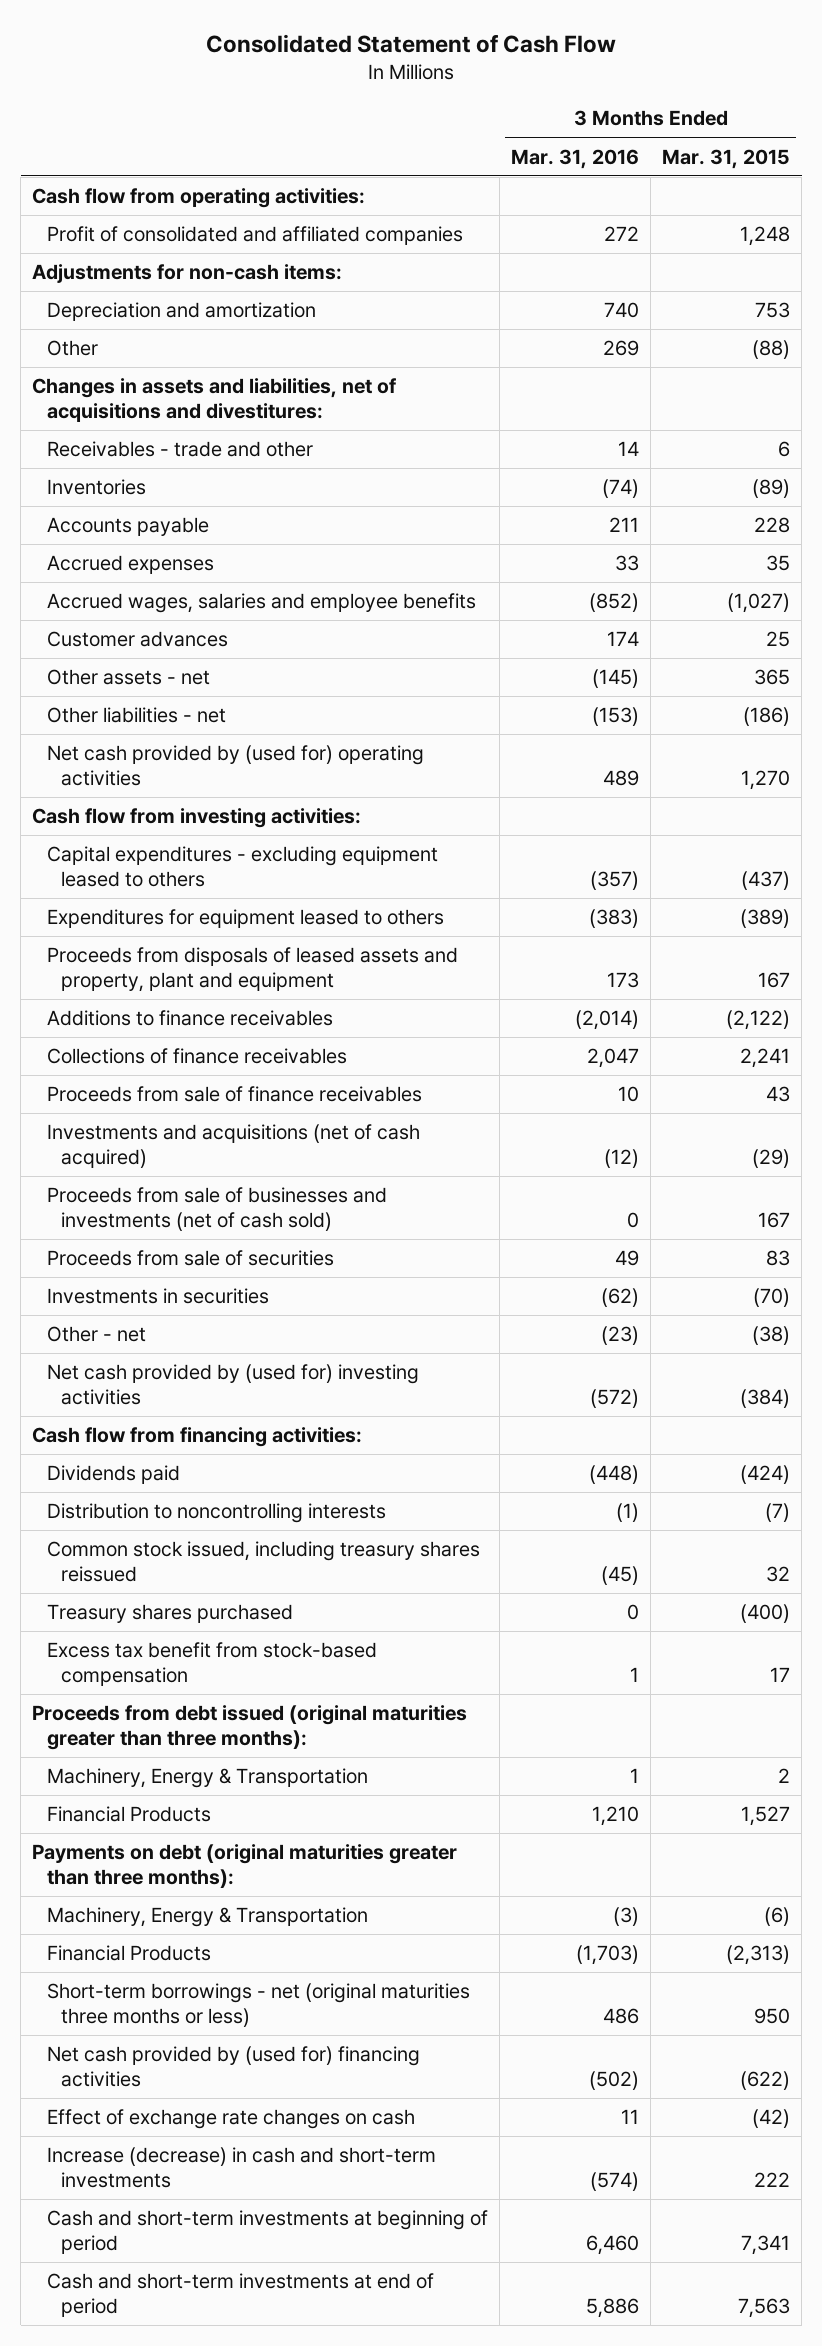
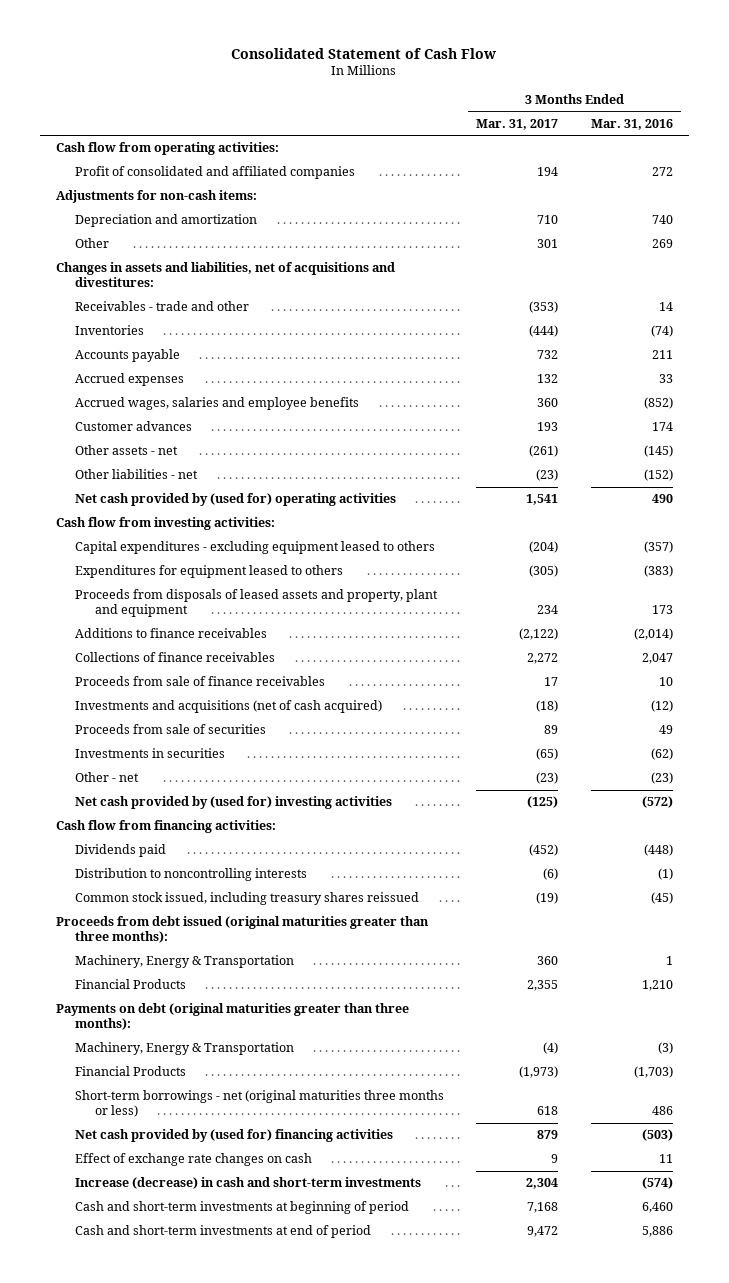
- | 3 Months Ended Mar. 31, 2016 | 3 Months Ended Mar. 31, 2015
+ | 3 Months Ended Mar. 31, 2017 | 3 Months Ended Mar. 31, 2016
- Other liabilities - net | (153) | (186)
- Net cash provided by (used for) operating activities | 489 | 1,270
+ Other liabilities - net | (23) | (152)
+ Net cash provided by (used for) operating activities | 1,541 | 490
- Proceeds from sale of businesses and investments (net of cash sold) | 0 | 167
- Treasury shares purchased | 0 | (400)
- Excess tax benefit from stock-based compensation | 1 | 17
- Net cash provided by (used for) financing activities | (502) | (622)
+ Net cash provided by (used for) financing activities | 879 | (503)

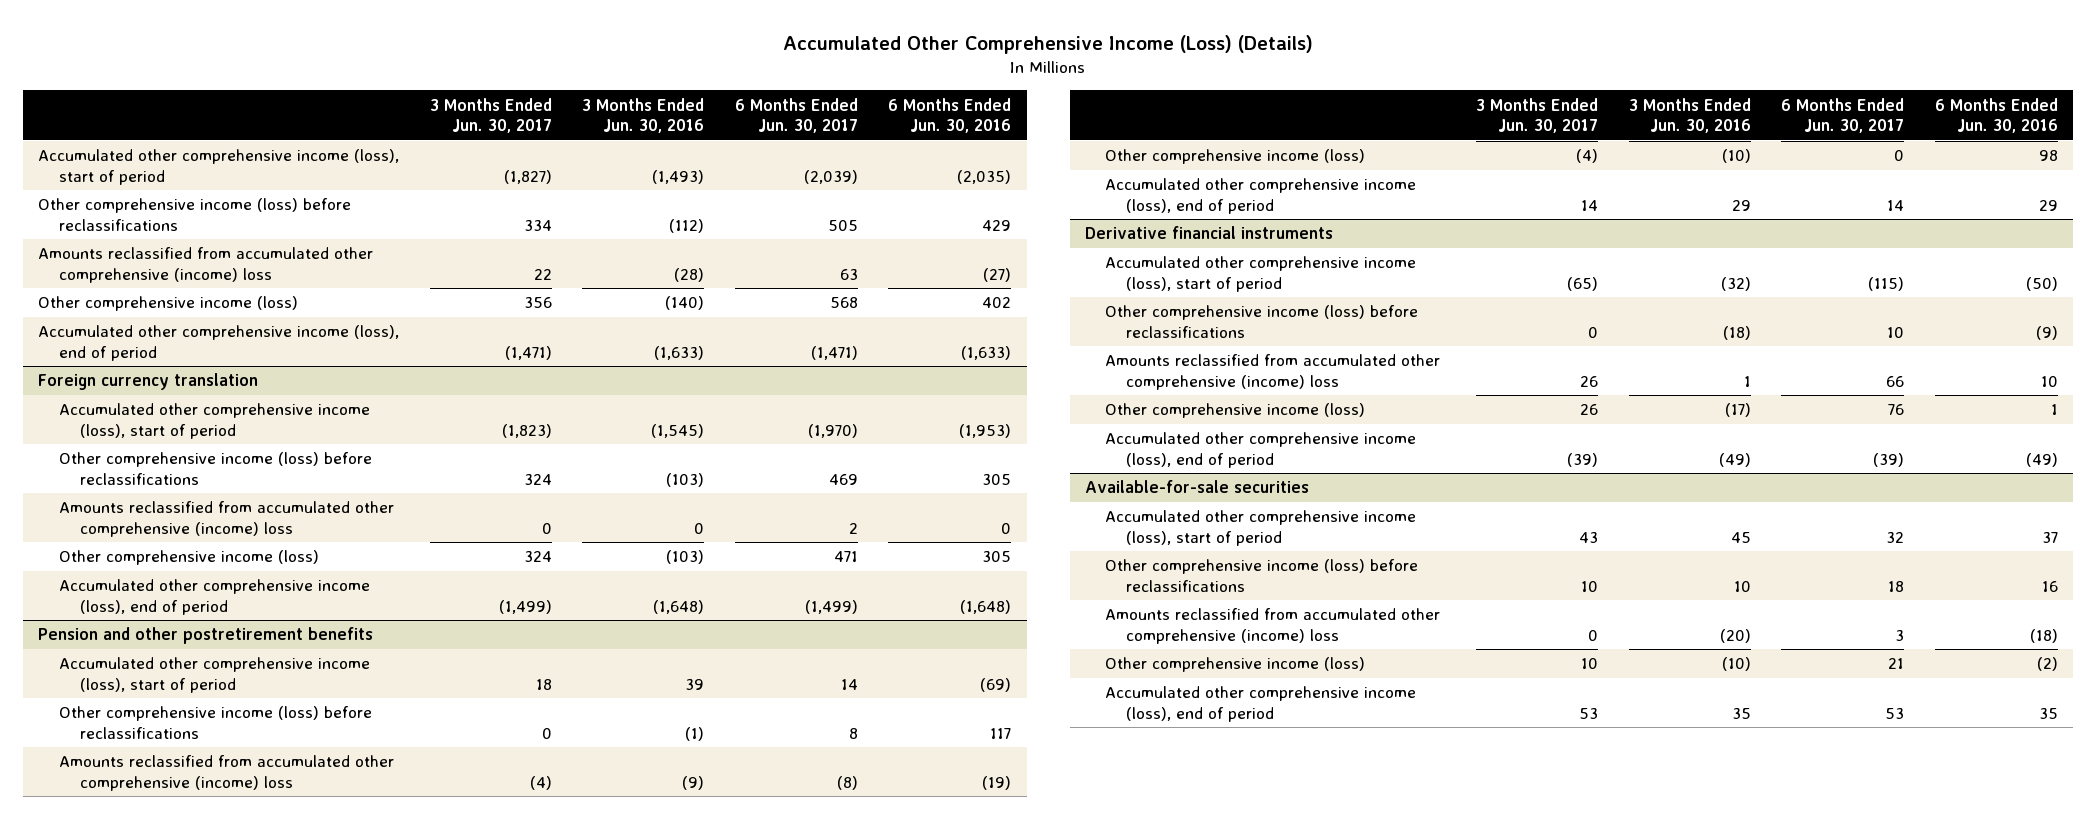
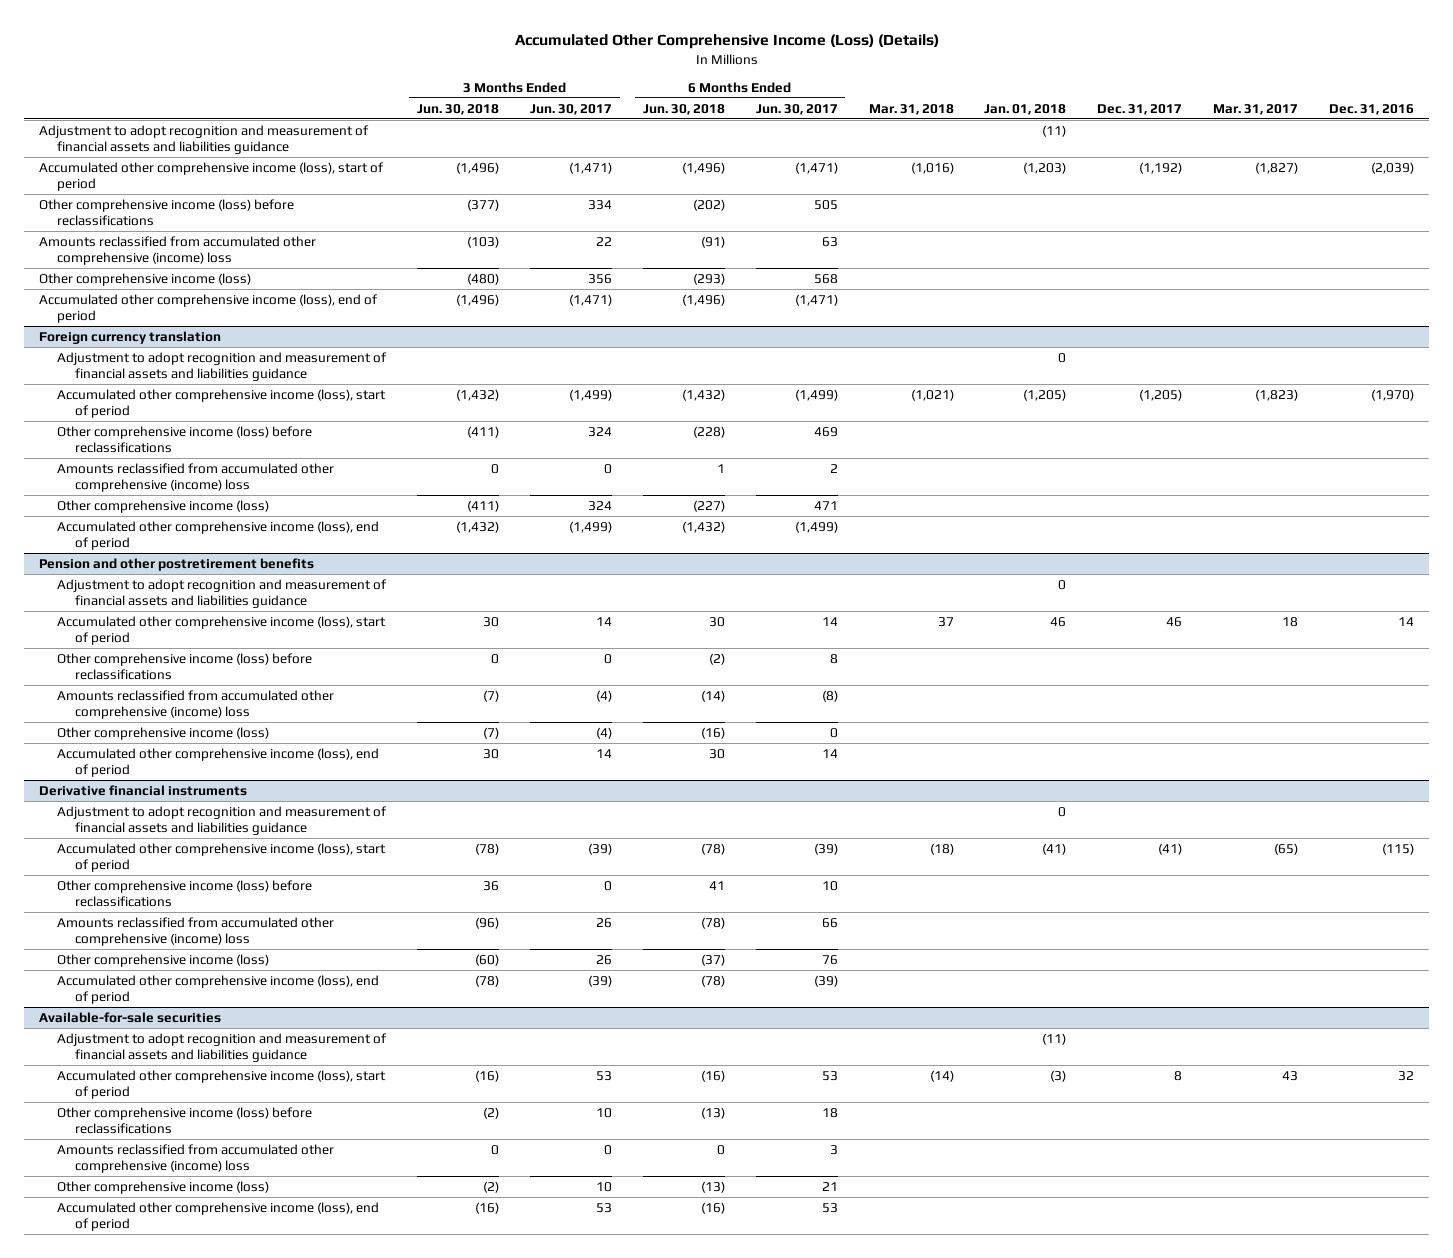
- | 3 Months Ended Jun. 30, 2017 | 3 Months Ended Jun. 30, 2016 | 6 Months Ended Jun. 30, 2017 | 6 Months Ended Jun. 30, 2016
+ | 3 Months Ended Jun. 30, 2018 | 3 Months Ended Jun. 30, 2017 | 6 Months Ended Jun. 30, 2018 | 6 Months Ended Jun. 30, 2017 | Mar. 31, 2018 | Jan. 01, 2018 | Dec. 31, 2017 | Mar. 31, 2017 | Dec. 31, 2016
- Accumulated other comprehensive income (loss), start of period | (1,827) | (1,493) | (2,039) | (2,035)
+ Adjustment to adopt recognition and measurement of financial assets and liabilities guidance | | | | | | (11) | | |
+ Accumulated other comprehensive income (loss), start of period | (1,496) | (1,471) | (1,496) | (1,471) | (1,016) | (1,203) | (1,192) | (1,827) | (2,039)
@ Foreign currency translation
- Accumulated other comprehensive income (loss), start of period | (1,823) | (1,545) | (1,970) | (1,953)
+ Adjustment to adopt recognition and measurement of financial assets and liabilities guidance | | | | | | 0 | | |
+ Accumulated other comprehensive income (loss), start of period | (1,432) | (1,499) | (1,432) | (1,499) | (1,021) | (1,205) | (1,205) | (1,823) | (1,970)
@ Pension and other postretirement benefits
- Accumulated other comprehensive income (loss), start of period | 18 | 39 | 14 | (69)
+ Adjustment to adopt recognition and measurement of financial assets and liabilities guidance | | | | | | 0 | | |
+ Accumulated other comprehensive income (loss), start of period | 30 | 14 | 30 | 14 | 37 | 46 | 46 | 18 | 14
@ Derivative financial instruments
- Accumulated other comprehensive income (loss), start of period | (65) | (32) | (115) | (50)
+ Adjustment to adopt recognition and measurement of financial assets and liabilities guidance | | | | | | 0 | | |
+ Accumulated other comprehensive income (loss), start of period | (78) | (39) | (78) | (39) | (18) | (41) | (41) | (65) | (115)
@ Available-for-sale securities
- Accumulated other comprehensive income (loss), start of period | 43 | 45 | 32 | 37
+ Adjustment to adopt recognition and measurement of financial assets and liabilities guidance | | | | | | (11) | | |
+ Accumulated other comprehensive income (loss), start of period | (16) | 53 | (16) | 53 | (14) | (3) | 8 | 43 | 32

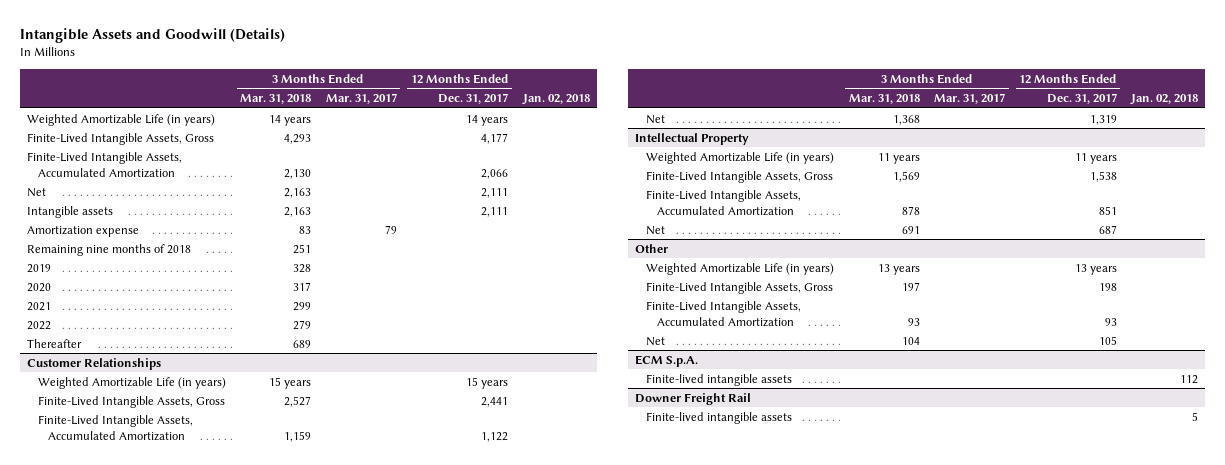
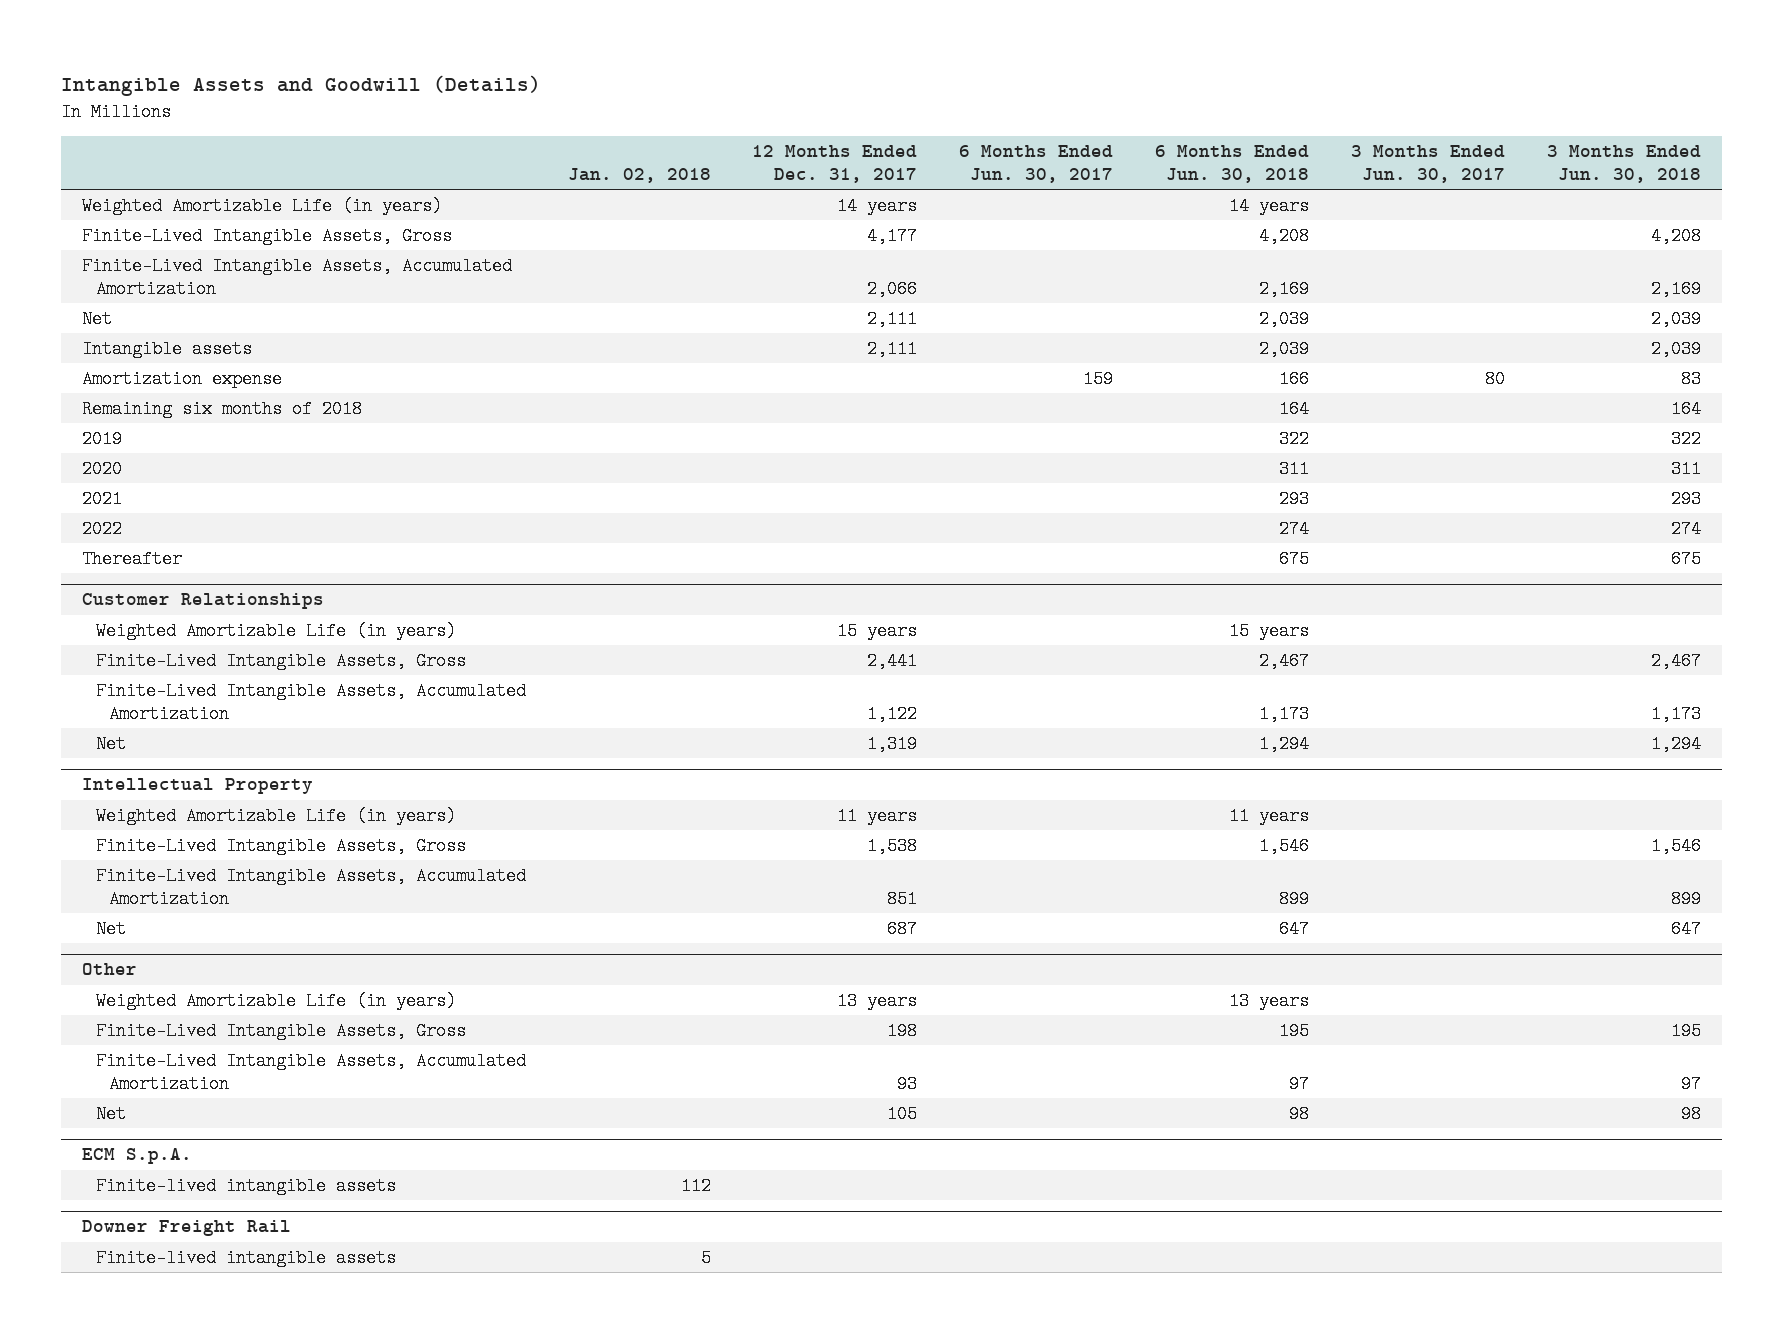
- | 3 Months Ended Mar. 31, 2018 | 3 Months Ended Mar. 31, 2017 | 12 Months Ended Dec. 31, 2017 | Jan. 02, 2018
+ | Jan. 02, 2018 | 12 Months Ended Dec. 31, 2017 | 6 Months Ended Jun. 30, 2017 | 6 Months Ended Jun. 30, 2018 | 3 Months Ended Jun. 30, 2017 | 3 Months Ended Jun. 30, 2018
- Remaining nine months of 2018 | 251 | | |
+ Remaining six months of 2018 | | | | 164 | | 164

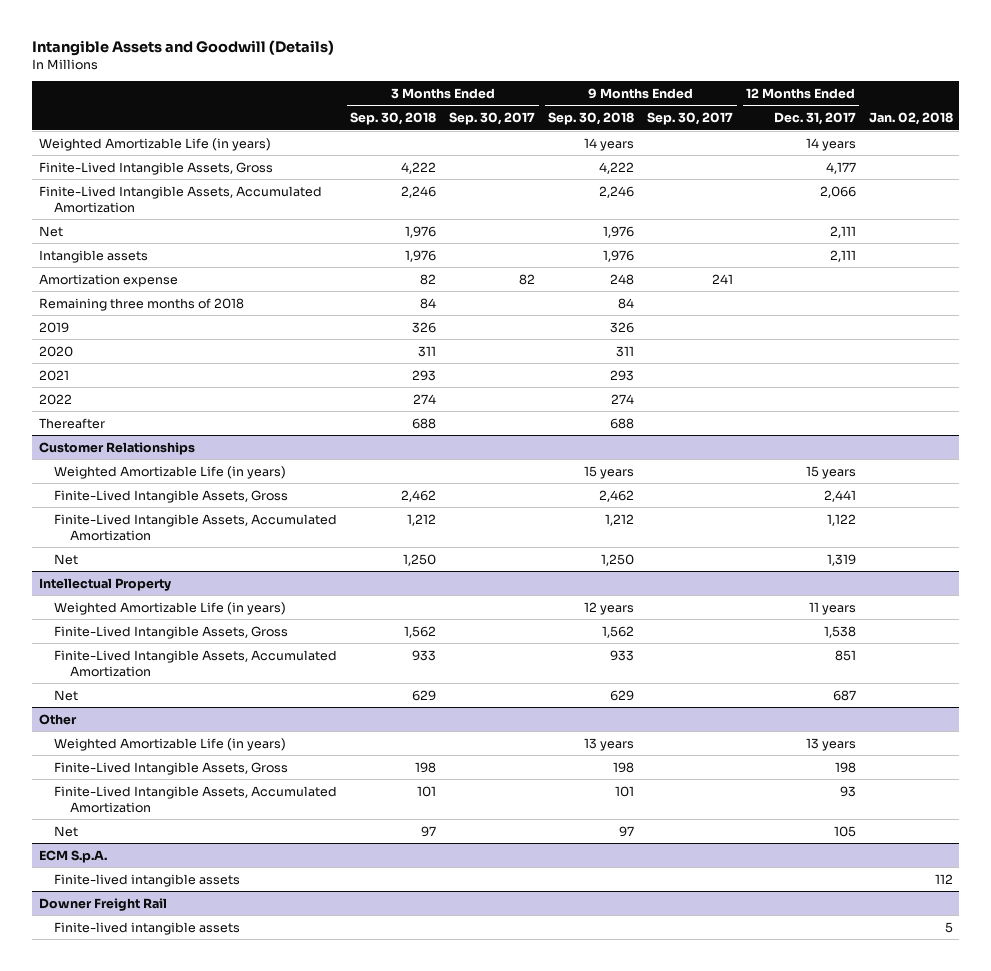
- | Jan. 02, 2018 | 12 Months Ended Dec. 31, 2017 | 6 Months Ended Jun. 30, 2017 | 6 Months Ended Jun. 30, 2018 | 3 Months Ended Jun. 30, 2017 | 3 Months Ended Jun. 30, 2018
+ | 3 Months Ended Sep. 30, 2018 | 3 Months Ended Sep. 30, 2017 | 9 Months Ended Sep. 30, 2018 | 9 Months Ended Sep. 30, 2017 | 12 Months Ended Dec. 31, 2017 | Jan. 02, 2018
- Remaining six months of 2018 | | | | 164 | | 164
+ Remaining three months of 2018 | 84 | | 84 | | |

